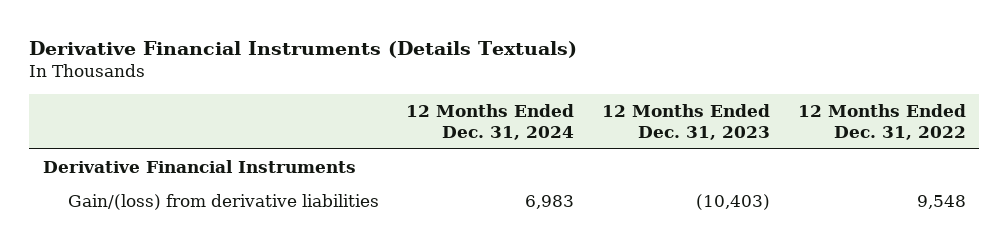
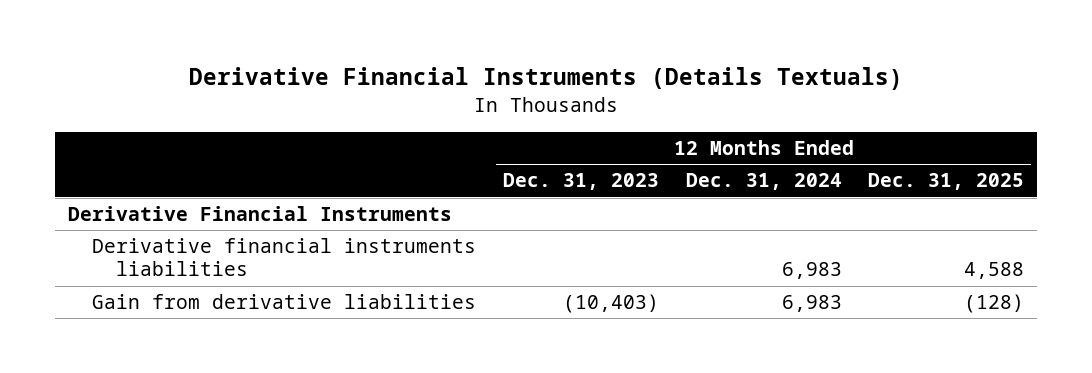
- | 12 Months Ended Dec. 31, 2024 | 12 Months Ended Dec. 31, 2023 | 12 Months Ended Dec. 31, 2022
+ | 12 Months Ended Dec. 31, 2023 | 12 Months Ended Dec. 31, 2024 | 12 Months Ended Dec. 31, 2025
- Gain/(loss) from derivative liabilities | 6,983 | (10,403) | 9,548
+ Derivative financial instruments liabilities | | 6,983 | 4,588
+ Gain from derivative liabilities | (10,403) | 6,983 | (128)

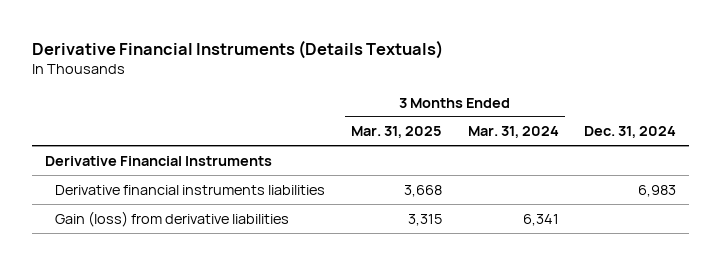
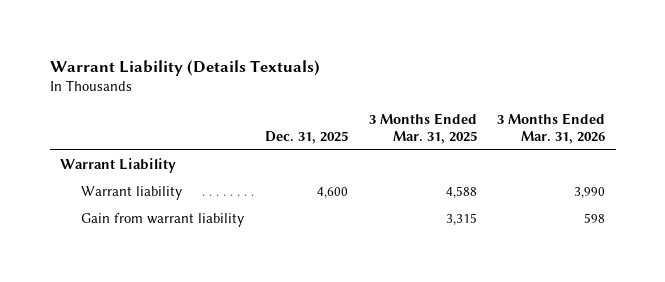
- Derivative Financial Instruments (Details Textuals)
+ Warrant Liability (Details Textuals)
- | 3 Months Ended Mar. 31, 2025 | 3 Months Ended Mar. 31, 2024 | Dec. 31, 2024
+ | Dec. 31, 2025 | 3 Months Ended Mar. 31, 2025 | 3 Months Ended Mar. 31, 2026
- Derivative Financial Instruments
- Derivative financial instruments liabilities | 3,668 | | 6,983
- Gain (loss) from derivative liabilities | 3,315 | 6,341 |
+ Warrant Liability
+ Warrant liability | 4,600 | 4,588 | 3,990
+ Gain from warrant liability | | 3,315 | 598

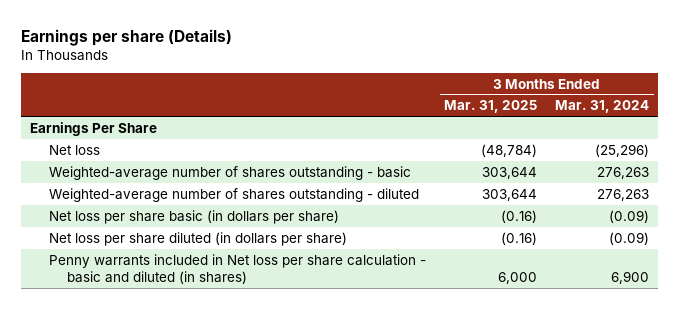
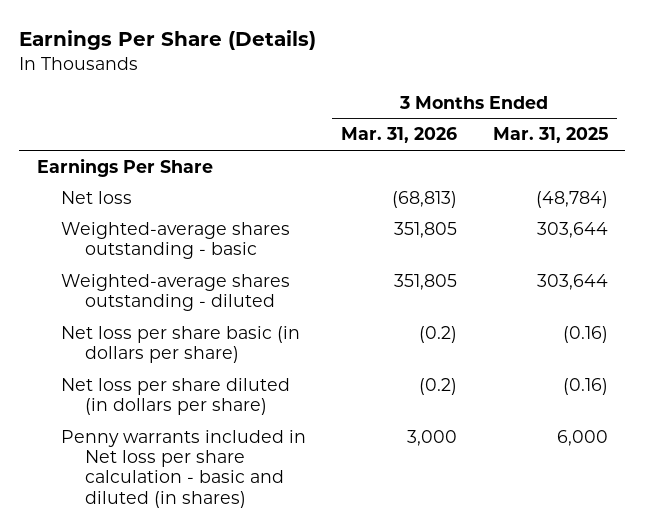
- Earnings per share (Details)
+ Earnings Per Share (Details)
- | 3 Months Ended Mar. 31, 2025 | 3 Months Ended Mar. 31, 2024
+ | 3 Months Ended Mar. 31, 2026 | 3 Months Ended Mar. 31, 2025
- Weighted-average number of shares outstanding - basic | 303,644 | 276,263
- Weighted-average number of shares outstanding - diluted | 303,644 | 276,263
+ Weighted-average shares outstanding - basic | 351,805 | 303,644
+ Weighted-average shares outstanding - diluted | 351,805 | 303,644

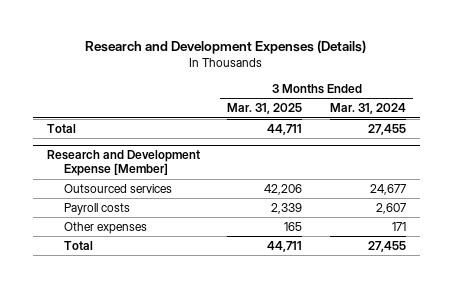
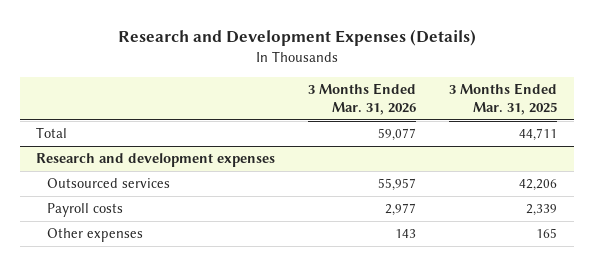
- | 3 Months Ended Mar. 31, 2025 | 3 Months Ended Mar. 31, 2024
+ | 3 Months Ended Mar. 31, 2026 | 3 Months Ended Mar. 31, 2025
- Research and Development Expense [Member]
+ Research and development expenses
- Total | 44,711 | 27,455

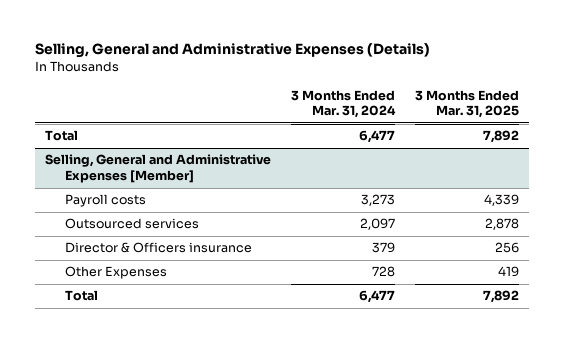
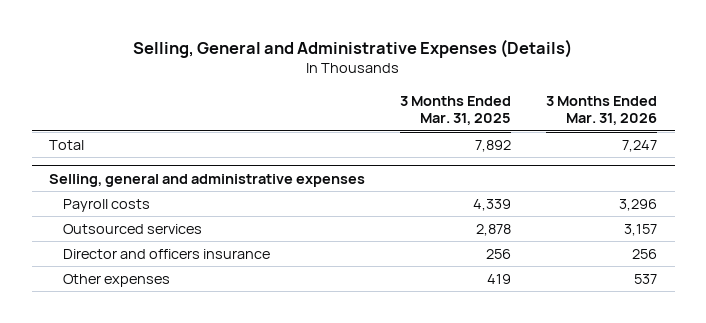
- | 3 Months Ended Mar. 31, 2024 | 3 Months Ended Mar. 31, 2025
+ | 3 Months Ended Mar. 31, 2025 | 3 Months Ended Mar. 31, 2026
- Selling, General and Administrative Expenses [Member]
+ Selling, general and administrative expenses
- Director & Officers insurance | 379 | 256
- Other Expenses | 728 | 419
- Total | 6,477 | 7,892
+ Director and officers insurance | 256 | 256
+ Other expenses | 419 | 537

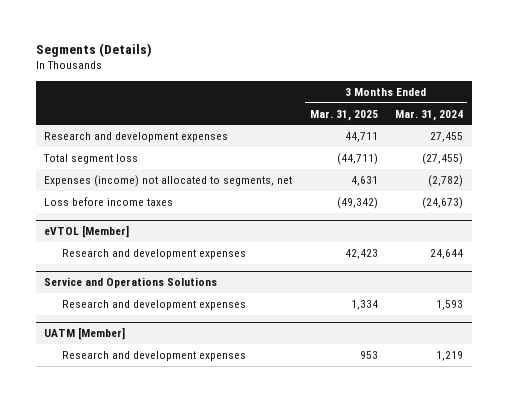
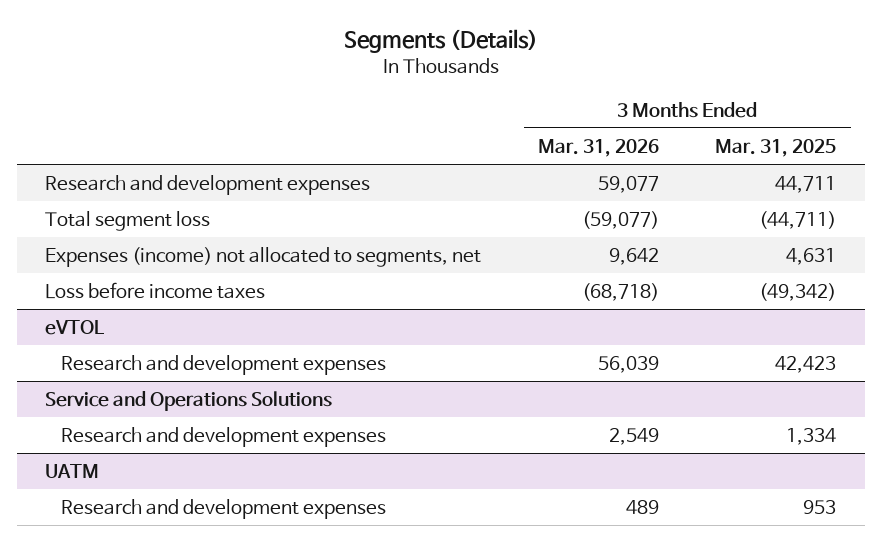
- | 3 Months Ended Mar. 31, 2025 | 3 Months Ended Mar. 31, 2024
+ | 3 Months Ended Mar. 31, 2026 | 3 Months Ended Mar. 31, 2025
- eVTOL [Member]
+ eVTOL
- UATM [Member]
+ UATM

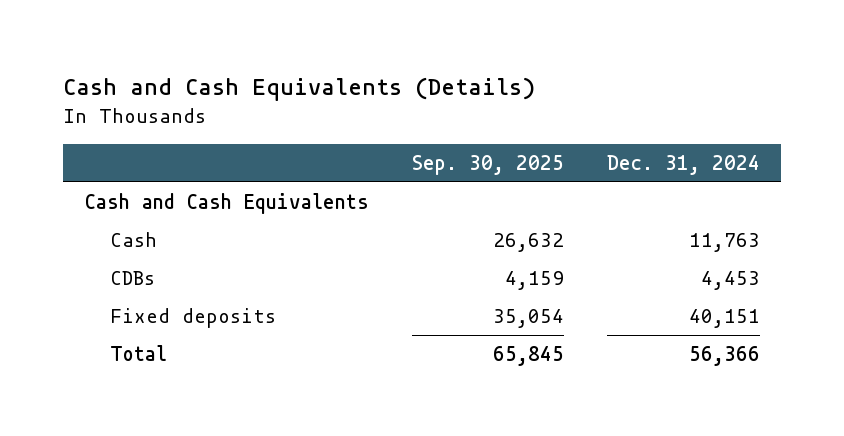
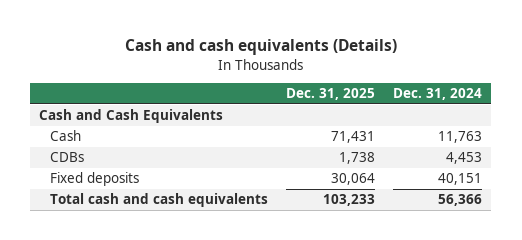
- Cash and Cash Equivalents (Details)
+ Cash and cash equivalents (Details)
- | Sep. 30, 2025 | Dec. 31, 2024
+ | Dec. 31, 2025 | Dec. 31, 2024
- Total | 65,845 | 56,366
+ Total cash and cash equivalents | 103,233 | 56,366

